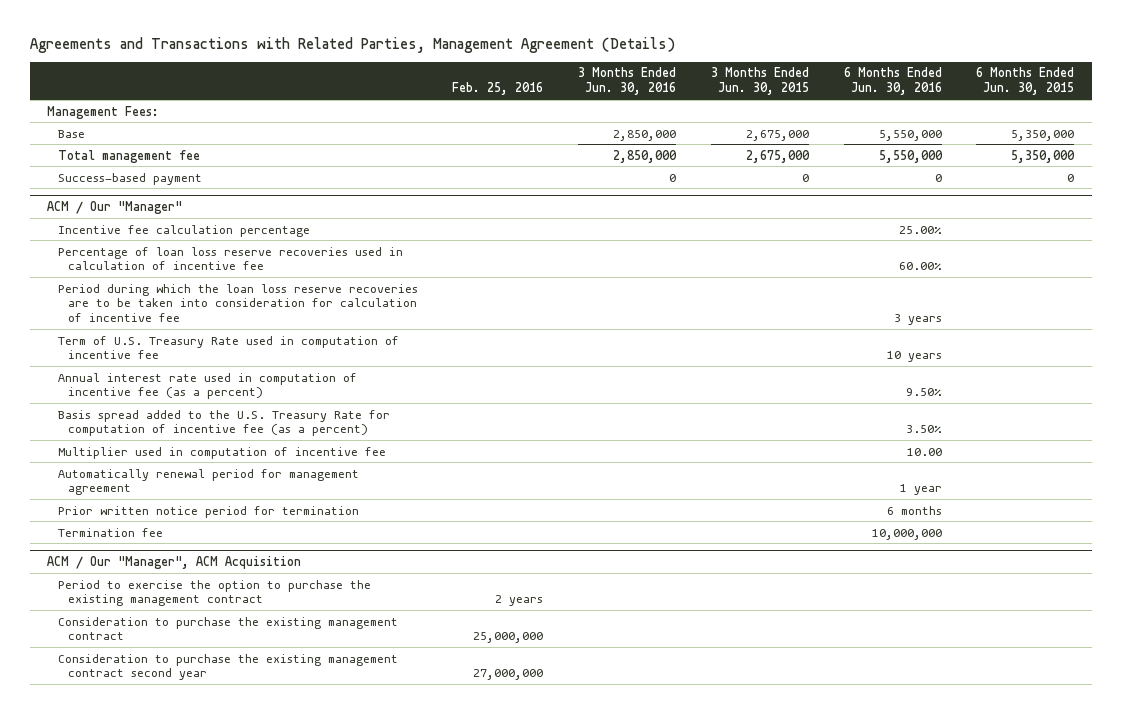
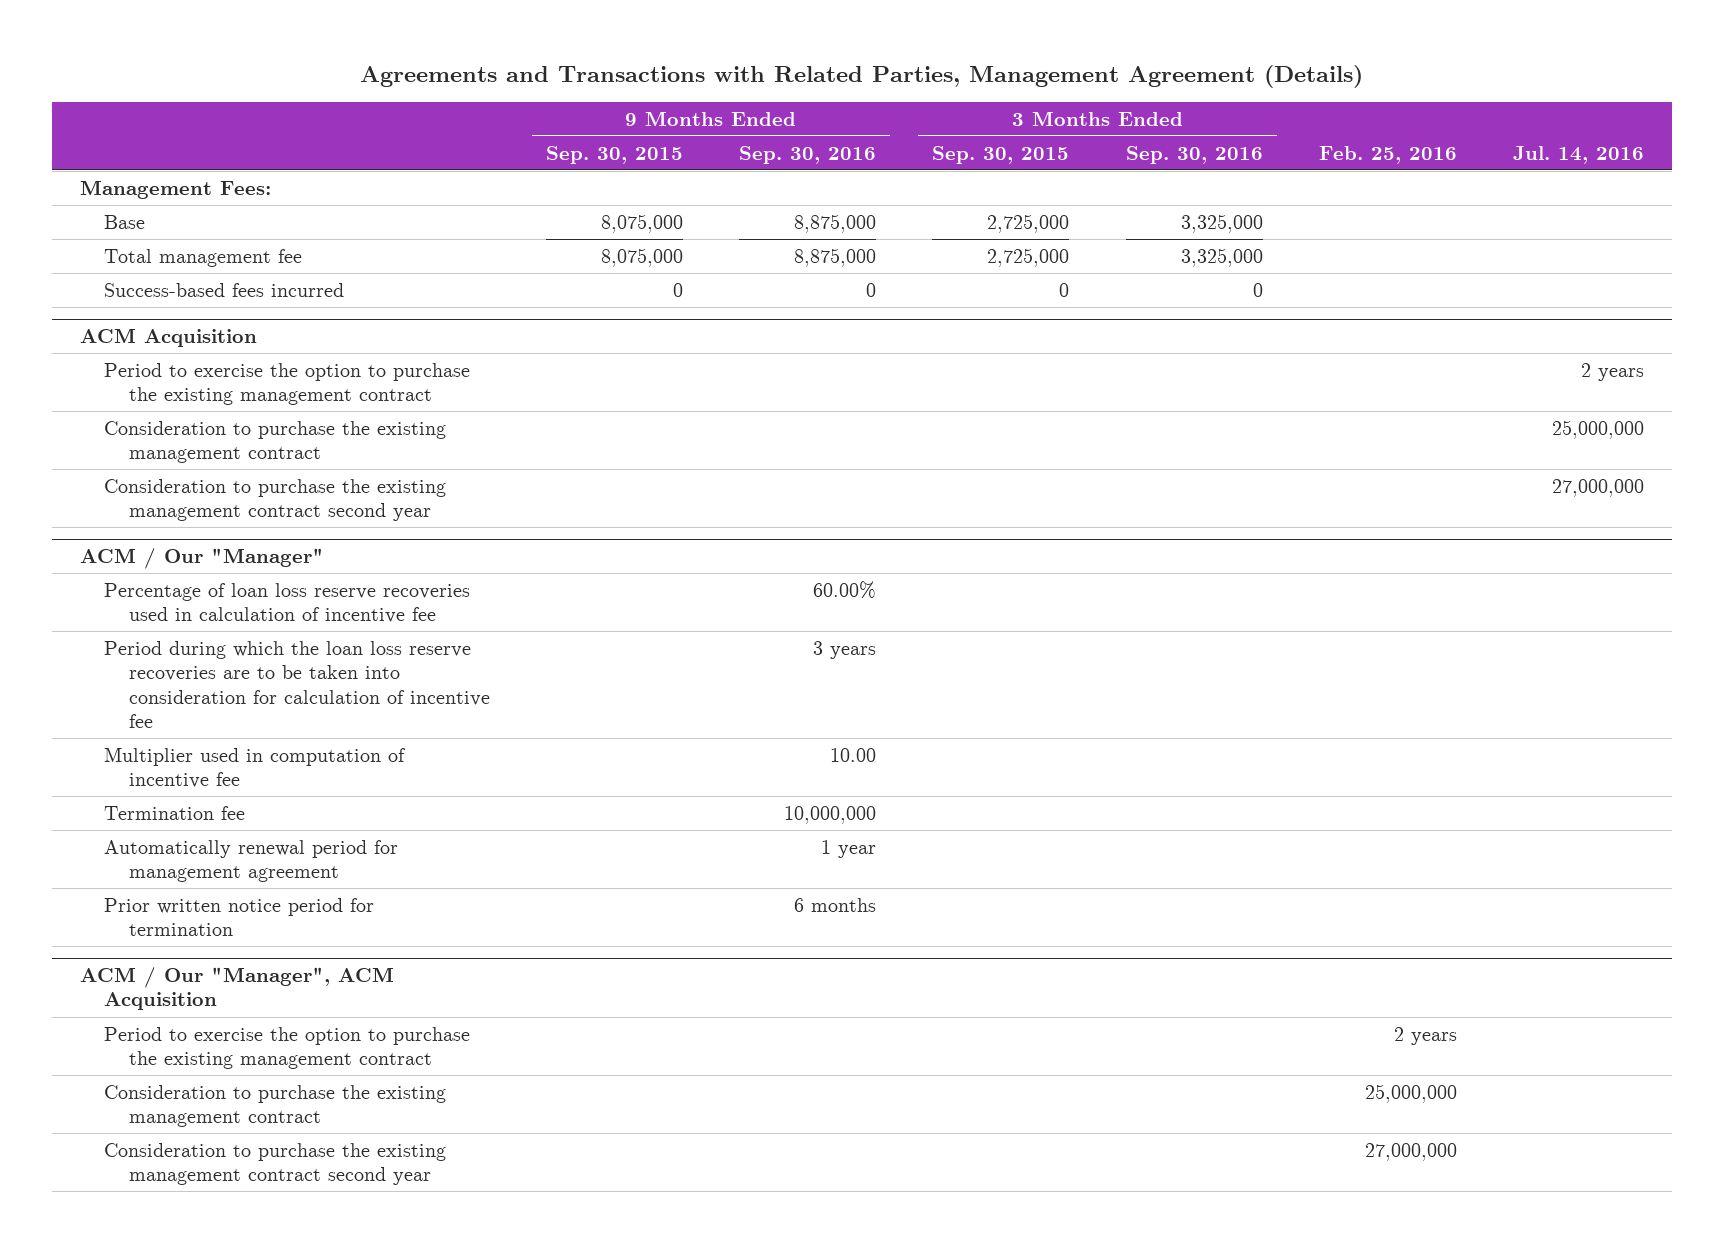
- | Feb. 25, 2016 | 3 Months Ended Jun. 30, 2016 | 3 Months Ended Jun. 30, 2015 | 6 Months Ended Jun. 30, 2016 | 6 Months Ended Jun. 30, 2015
+ | 9 Months Ended Sep. 30, 2015 | 9 Months Ended Sep. 30, 2016 | 3 Months Ended Sep. 30, 2015 | 3 Months Ended Sep. 30, 2016 | Feb. 25, 2016 | Jul. 14, 2016
- Success-based payment | | 0 | 0 | 0 | 0
+ Success-based fees incurred | 0 | 0 | 0 | 0 | |
+ ACM Acquisition
+ Period to exercise the option to purchase the existing management contract | | | | | | 2 years
+ Consideration to purchase the existing management contract | | | | | | 25,000,000
+ Consideration to purchase the existing management contract second year | | | | | | 27,000,000
@ ACM / Our "Manager"
- Incentive fee calculation percentage | | | | 25.00% |
- Term of U.S. Treasury Rate used in computation of incentive fee | | | | 10 years |
- Annual interest rate used in computation of incentive fee (as a percent) | | | | 9.50% |
- Basis spread added to the U.S. Treasury Rate for computation of incentive fee (as a percent) | | | | 3.50% |
moved up: Termination fee | | 10,000,000 | | | |

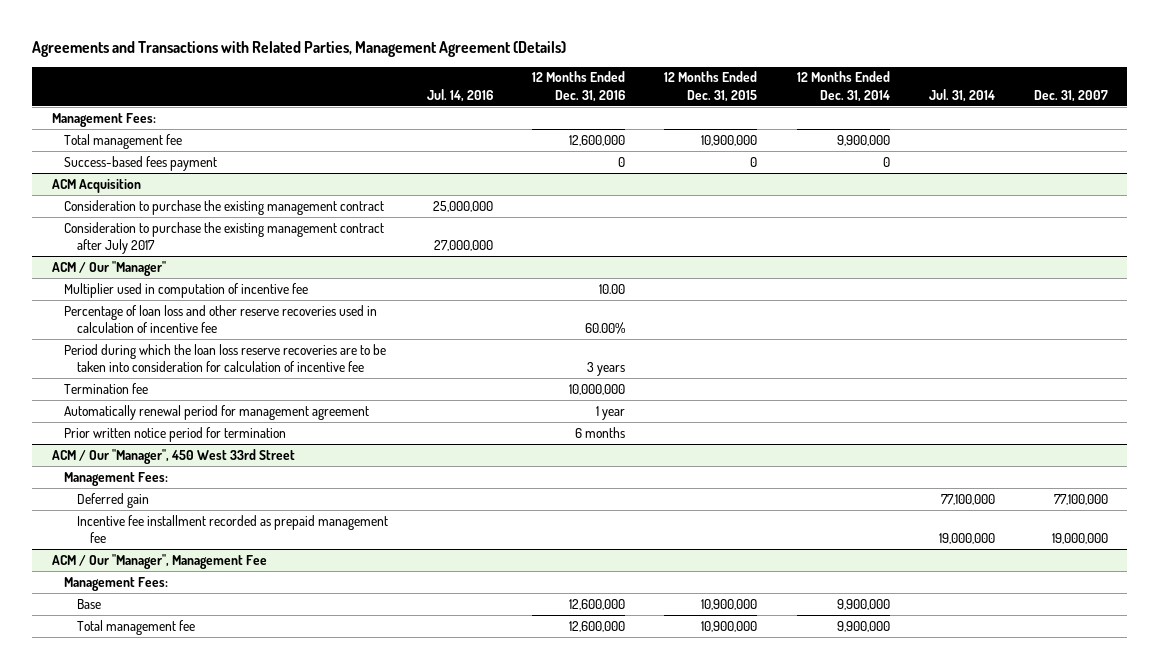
- | 9 Months Ended Sep. 30, 2015 | 9 Months Ended Sep. 30, 2016 | 3 Months Ended Sep. 30, 2015 | 3 Months Ended Sep. 30, 2016 | Feb. 25, 2016 | Jul. 14, 2016
+ | Jul. 14, 2016 | 12 Months Ended Dec. 31, 2016 | 12 Months Ended Dec. 31, 2015 | 12 Months Ended Dec. 31, 2014 | Jul. 31, 2014 | Dec. 31, 2007
- Base | 8,075,000 | 8,875,000 | 2,725,000 | 3,325,000 | |
- Success-based fees incurred | 0 | 0 | 0 | 0 | |
+ Success-based fees payment | | 0 | 0 | 0 | |
@ ACM Acquisition
- Period to exercise the option to purchase the existing management contract | | | | | | 2 years
- Consideration to purchase the existing management contract second year | | | | | | 27,000,000
+ Consideration to purchase the existing management contract after July 2017 | 27,000,000 | | | | |
@ ACM / Our "Manager"
- Percentage of loan loss reserve recoveries used in calculation of incentive fee | | 60.00% | | | |
+ Percentage of loan loss and other reserve recoveries used in calculation of incentive fee | | 60.00% | | | |
moved down: Period during which the loan loss reserve recoveries are to be taken into consideration for calculation of incentive fee | | 3 years | | | |
- ACM / Our "Manager", ACM Acquisition
- Period to exercise the option to purchase the existing management contract | | | | | 2 years |
- Consideration to purchase the existing management contract | | | | | 25,000,000 |
- Consideration to purchase the existing management contract second year | | | | | 27,000,000 |
+ ACM / Our "Manager", 450 West 33rd Street
+ Management Fees:
+ Deferred gain | | | | | 77,100,000 | 77,100,000
+ Incentive fee installment recorded as prepaid management fee | | | | | 19,000,000 | 19,000,000
+ ACM / Our "Manager", Management Fee
+ Management Fees:
+ Base | | 12,600,000 | 10,900,000 | 9,900,000 | |
+ Total management fee | | 12,600,000 | 10,900,000 | 9,900,000 | |

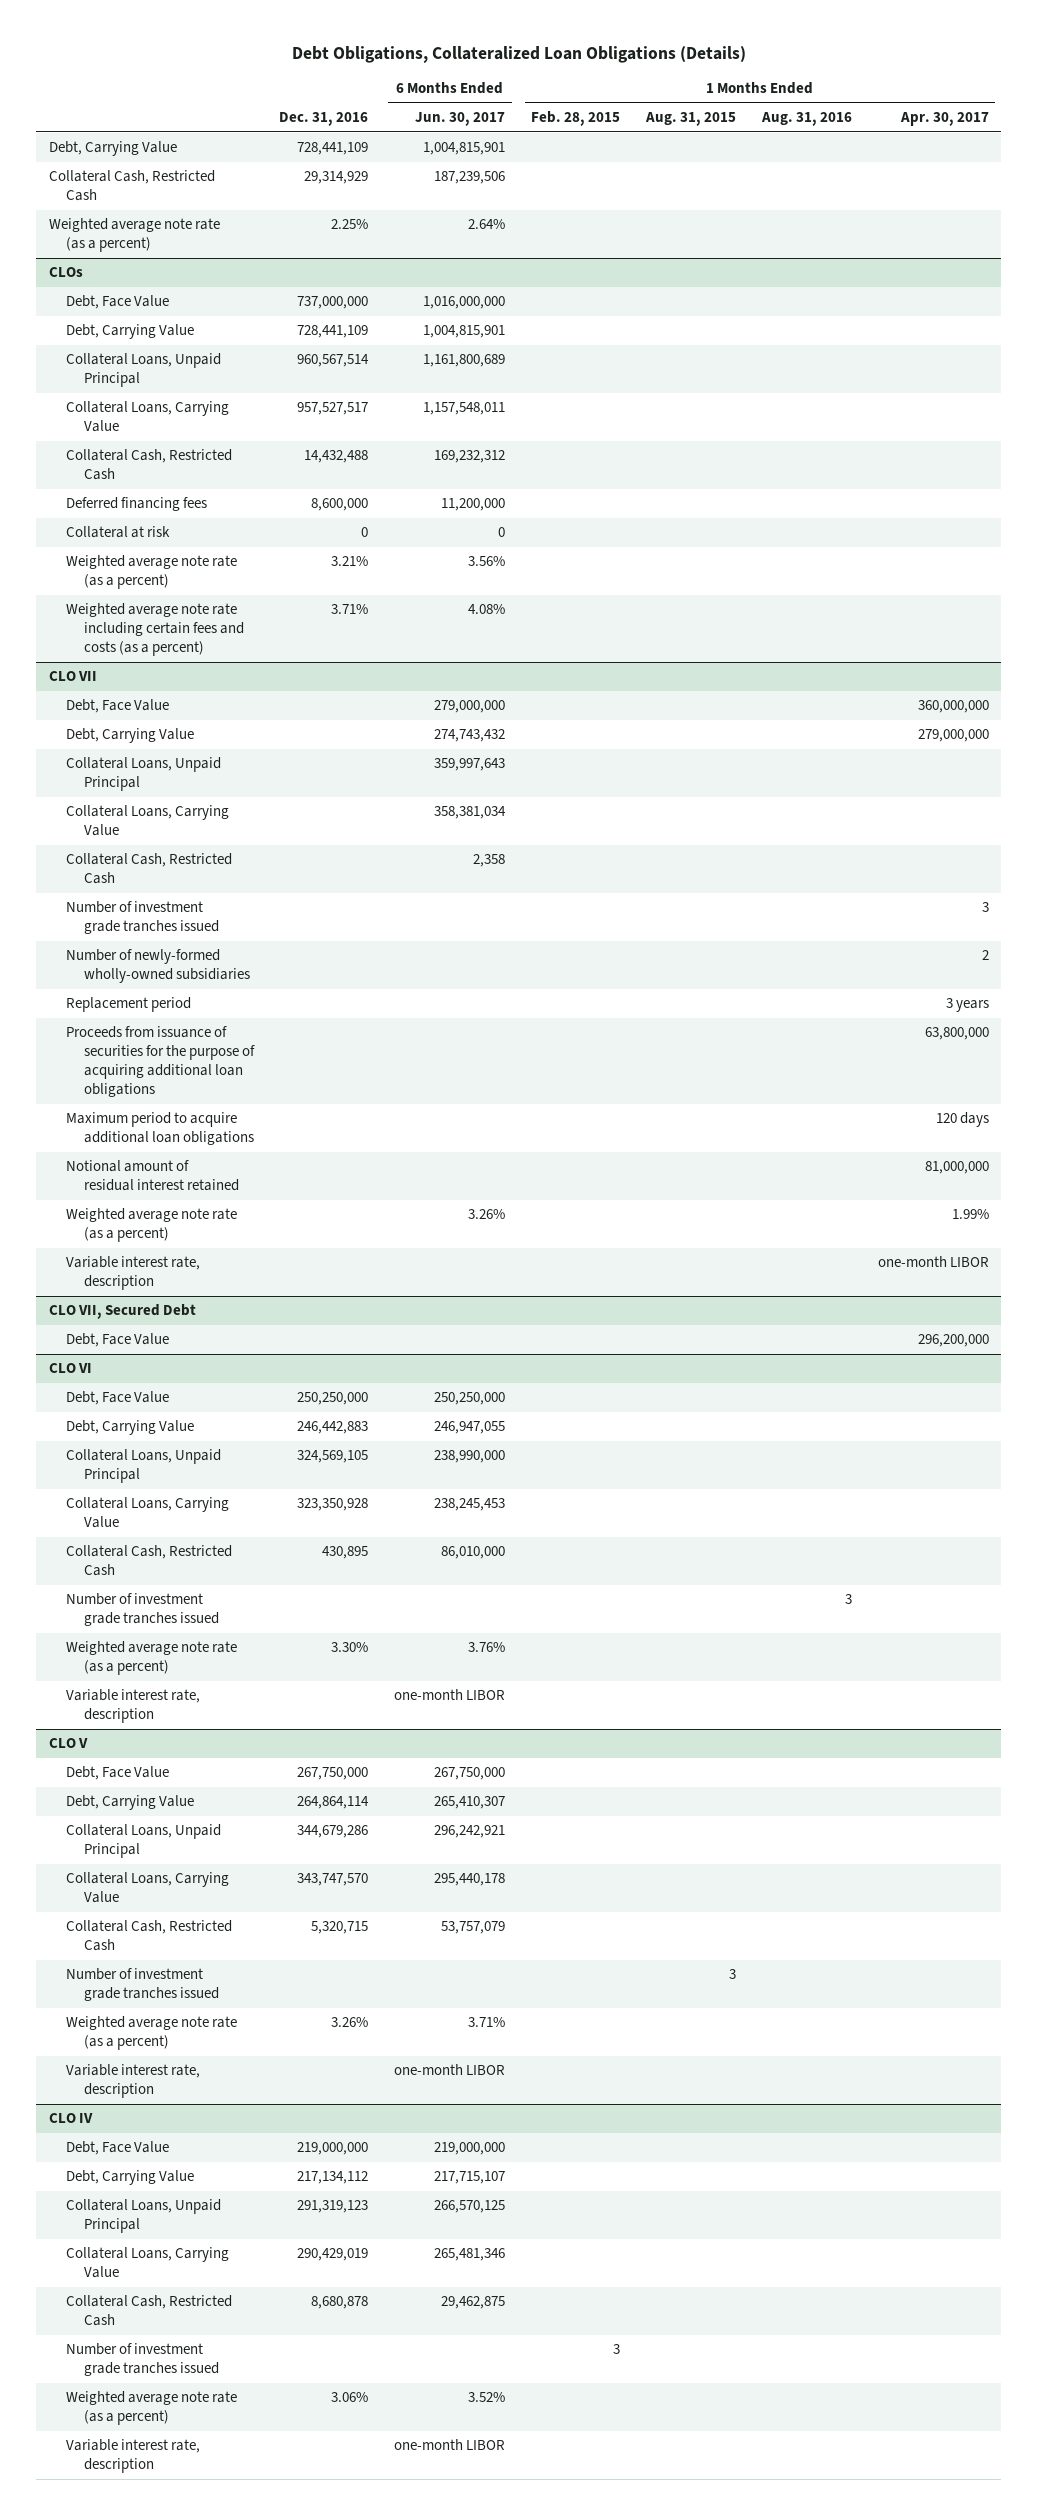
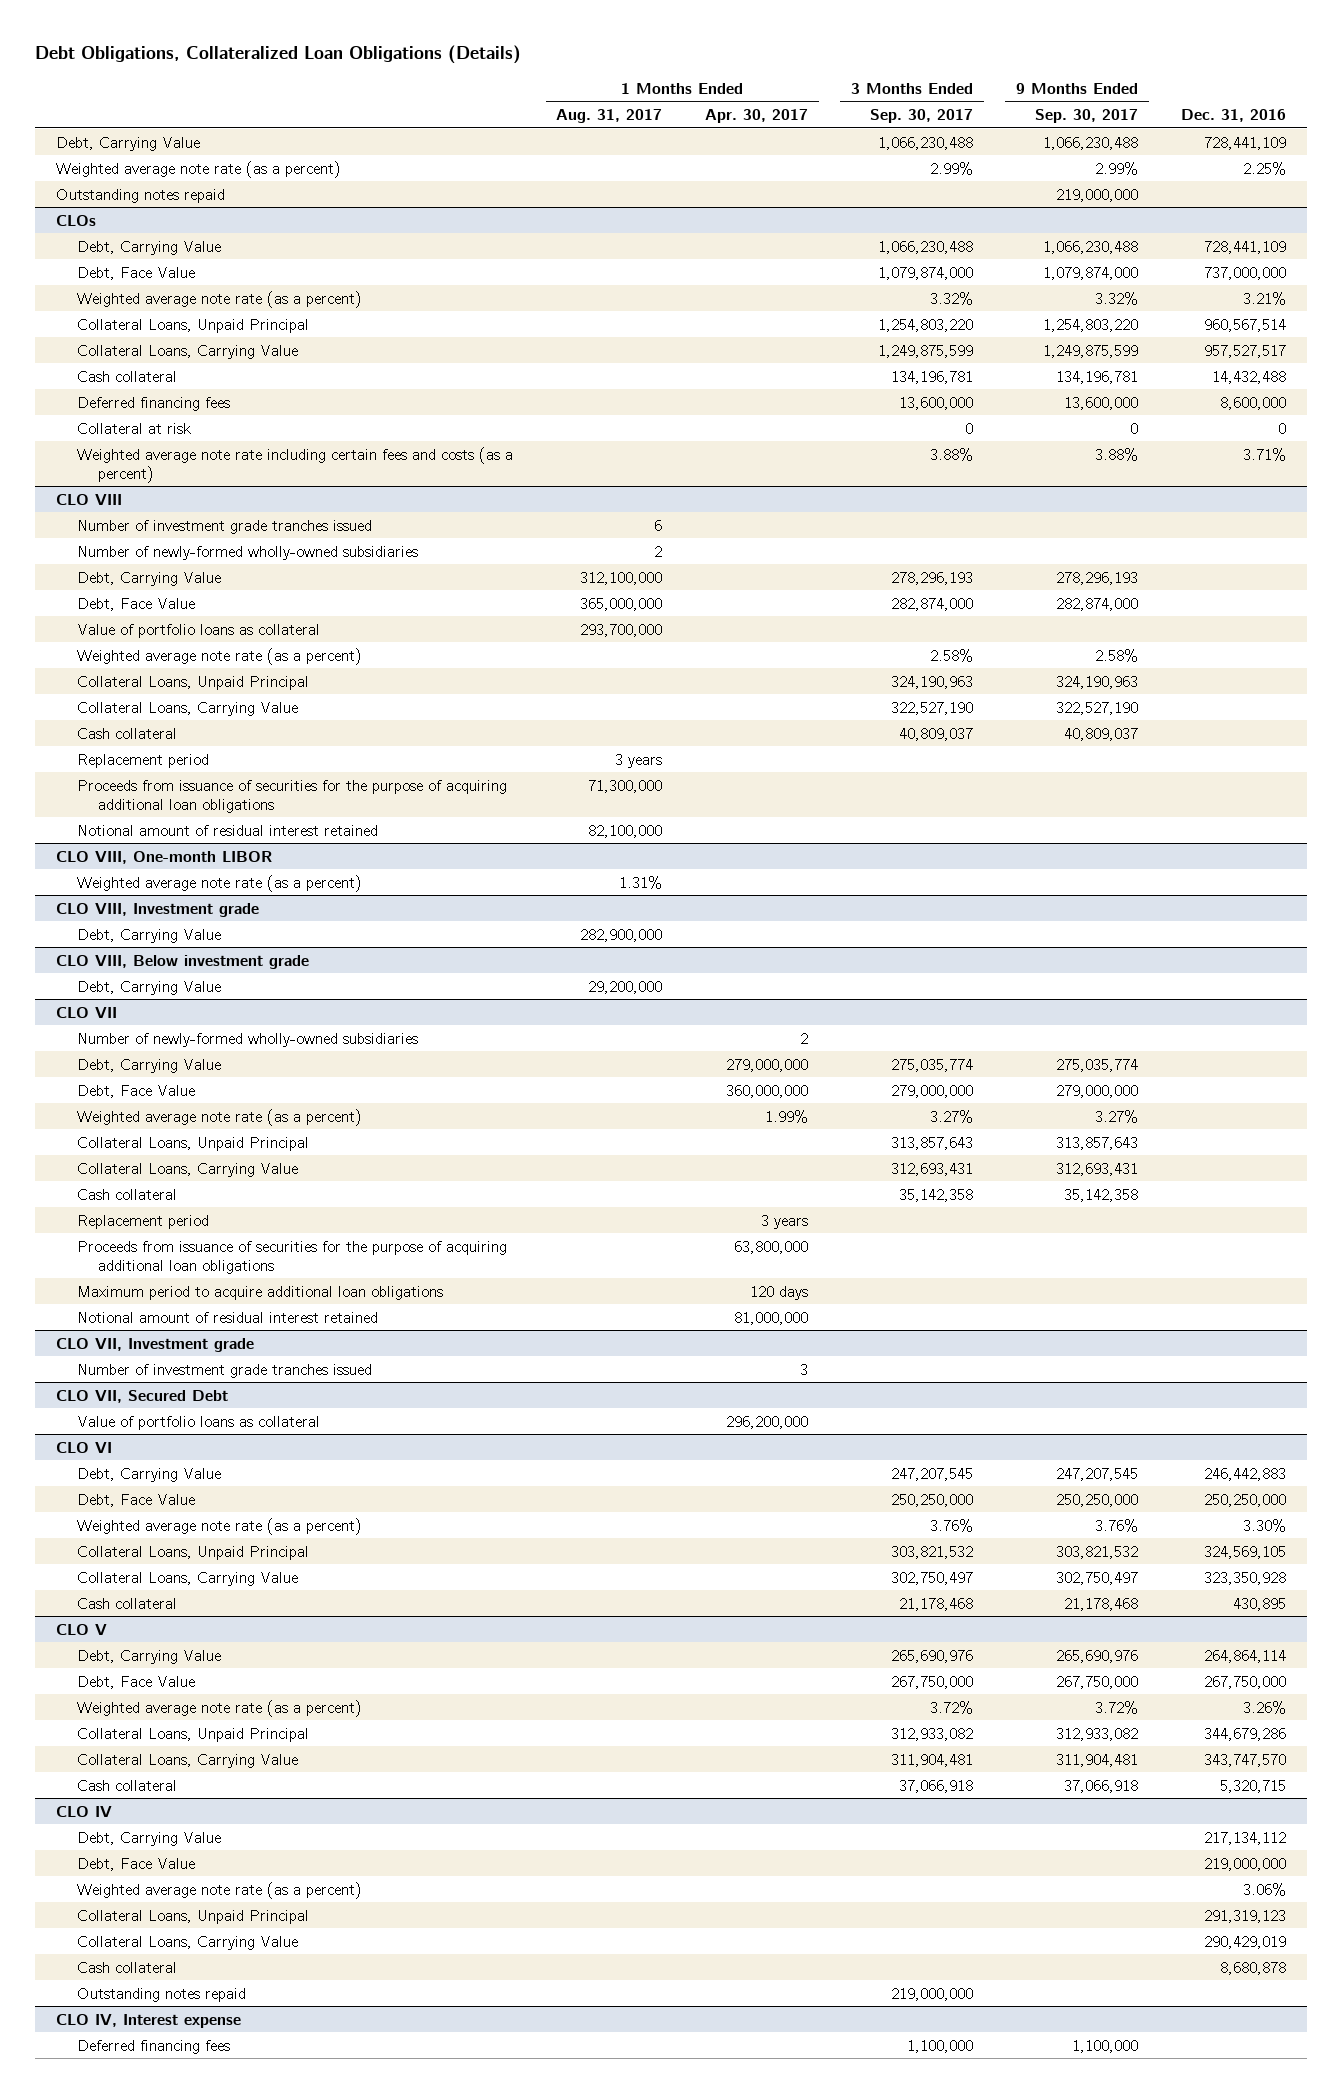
- | Dec. 31, 2016 | 6 Months Ended Jun. 30, 2017 | 1 Months Ended Feb. 28, 2015 | 1 Months Ended Aug. 31, 2015 | 1 Months Ended Aug. 31, 2016 | 1 Months Ended Apr. 30, 2017
+ | 1 Months Ended Aug. 31, 2017 | 1 Months Ended Apr. 30, 2017 | 3 Months Ended Sep. 30, 2017 | 9 Months Ended Sep. 30, 2017 | Dec. 31, 2016
- Collateral Cash, Restricted Cash | 29,314,929 | 187,239,506 | | | |
+ Outstanding notes repaid | | | | 219,000,000 |
@ CLOs
moved down: Debt, Face Value | | | 1,079,874,000 | 1,079,874,000 | 737,000,000
moved up: Weighted average note rate (as a percent) | | | 3.32% | 3.32% | 3.21%
- Collateral Cash, Restricted Cash | 14,432,488 | 169,232,312 | | | |
+ Cash collateral | | | 134,196,781 | 134,196,781 | 14,432,488
+ CLO VIII
+ Number of investment grade tranches issued | 6 | | | |
+ Number of newly-formed wholly-owned subsidiaries | 2 | | | |
+ Debt, Carrying Value | 312,100,000 | | 278,296,193 | 278,296,193 |
+ Debt, Face Value | 365,000,000 | | 282,874,000 | 282,874,000 |
+ Value of portfolio loans as collateral | 293,700,000 | | | |
+ Weighted average note rate (as a percent) | | | 2.58% | 2.58% |
+ Collateral Loans, Unpaid Principal | | | 324,190,963 | 324,190,963 |
+ Collateral Loans, Carrying Value | | | 322,527,190 | 322,527,190 |
+ Cash collateral | | | 40,809,037 | 40,809,037 |
+ Replacement period | 3 years | | | |
+ Proceeds from issuance of securities for the purpose of acquiring additional loan obligations | 71,300,000 | | | |
+ Notional amount of residual interest retained | 82,100,000 | | | |
+ CLO VIII, One-month LIBOR
+ Weighted average note rate (as a percent) | 1.31% | | | |
+ CLO VIII, Investment grade
+ Debt, Carrying Value | 282,900,000 | | | |
+ CLO VIII, Below investment grade
+ Debt, Carrying Value | 29,200,000 | | | |
@ CLO VII
moved up: Number of newly-formed wholly-owned subsidiaries | | 2 | | |
moved down: Debt, Face Value | | 360,000,000 | 279,000,000 | 279,000,000 |
moved up: Weighted average note rate (as a percent) | | 1.99% | 3.27% | 3.27% |
- Collateral Cash, Restricted Cash | | 2,358 | | | |
- Number of investment grade tranches issued | | | | | | 3
+ Cash collateral | | | 35,142,358 | 35,142,358 |
- Variable interest rate, description | | | | | | one-month LIBOR
+ CLO VII, Investment grade
+ Number of investment grade tranches issued | | 3 | | |
@ CLO VII, Secured Debt
- Debt, Face Value | | | | | | 296,200,000
+ Value of portfolio loans as collateral | | 296,200,000 | | |
@ CLO VI
moved down: Debt, Face Value | | | 250,250,000 | 250,250,000 | 250,250,000
moved up: Weighted average note rate (as a percent) | | | 3.76% | 3.76% | 3.30%
- Collateral Cash, Restricted Cash | 430,895 | 86,010,000 | | | |
- Number of investment grade tranches issued | | | | | 3 |
- Variable interest rate, description | | one-month LIBOR | | | |
+ Cash collateral | | | 21,178,468 | 21,178,468 | 430,895
@ CLO V
moved down: Debt, Face Value | | | 267,750,000 | 267,750,000 | 267,750,000
moved up: Weighted average note rate (as a percent) | | | 3.72% | 3.72% | 3.26%
- Collateral Cash, Restricted Cash | 5,320,715 | 53,757,079 | | | |
- Number of investment grade tranches issued | | | | 3 | |
- Variable interest rate, description | | one-month LIBOR | | | |
+ Cash collateral | | | 37,066,918 | 37,066,918 | 5,320,715
@ CLO IV
moved down: Debt, Face Value | | | | | 219,000,000
moved up: Weighted average note rate (as a percent) | | | | | 3.06%
- Collateral Cash, Restricted Cash | 8,680,878 | 29,462,875 | | | |
- Number of investment grade tranches issued | | | 3 | | |
- Variable interest rate, description | | one-month LIBOR | | | |
+ Cash collateral | | | | | 8,680,878
+ Outstanding notes repaid | | | 219,000,000 | |
+ CLO IV, Interest expense
+ Deferred financing fees | | | 1,100,000 | 1,100,000 |

